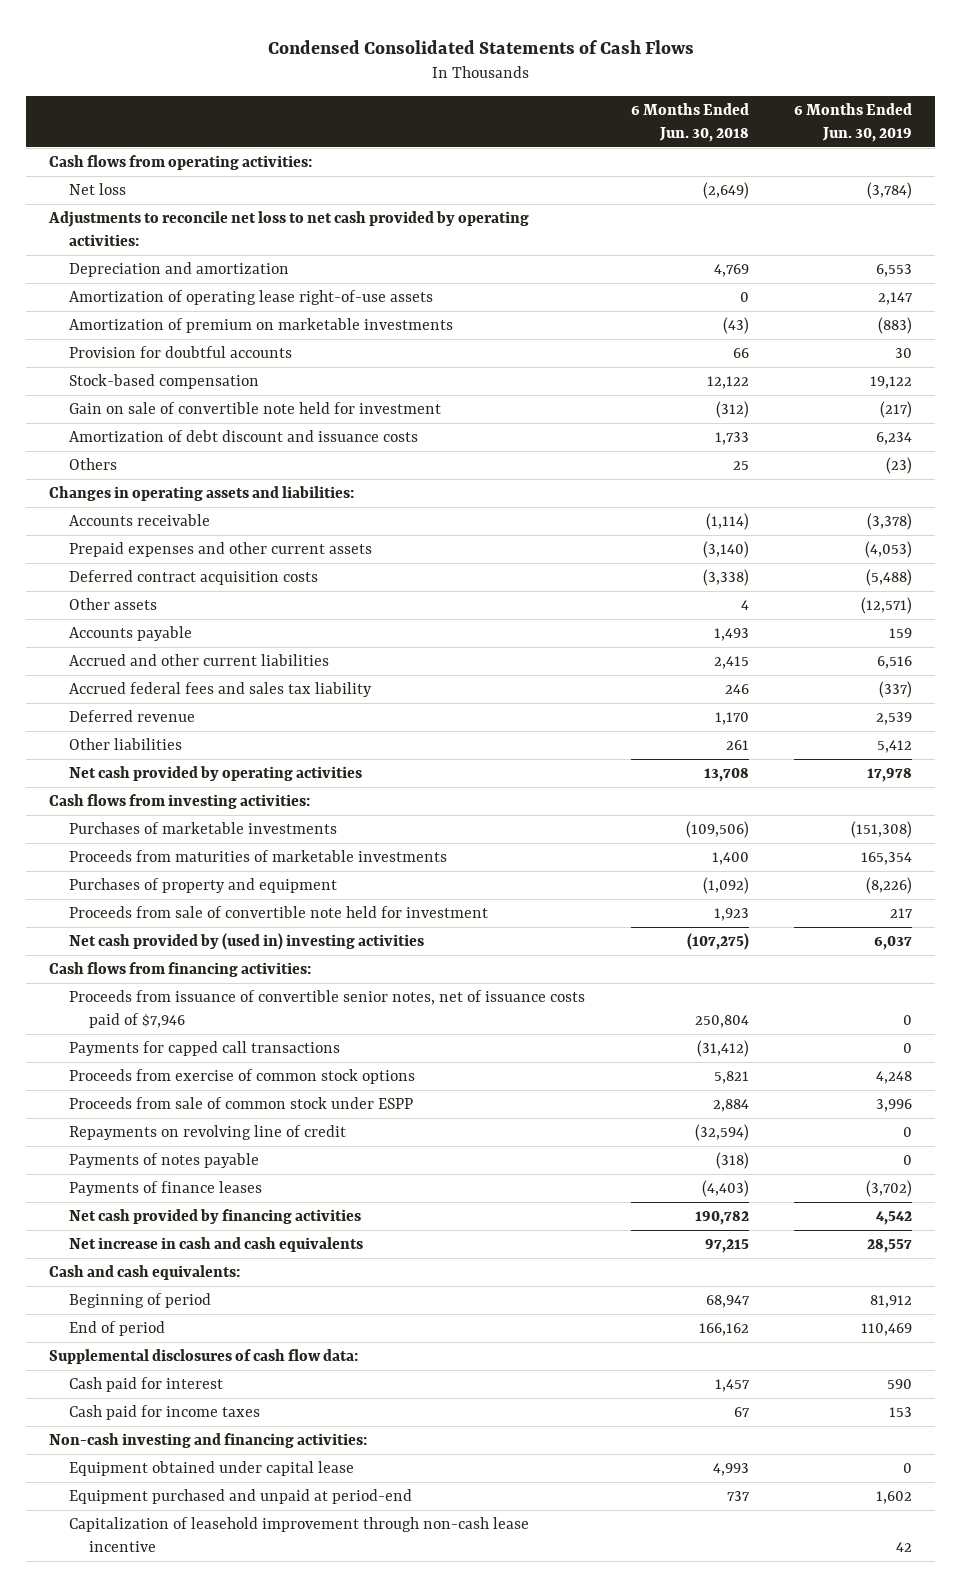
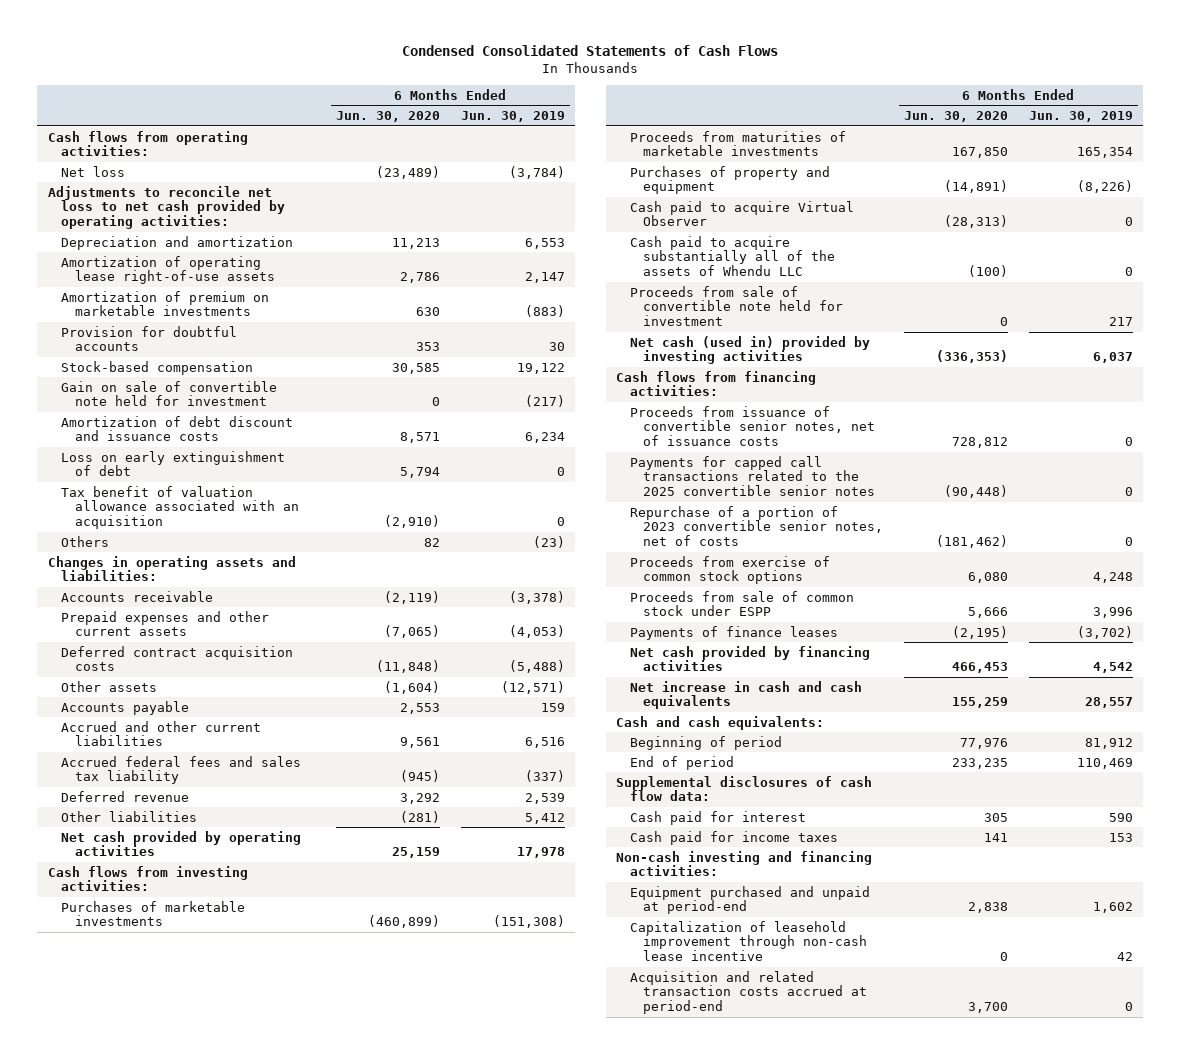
- | 6 Months Ended Jun. 30, 2018 | 6 Months Ended Jun. 30, 2019
+ | 6 Months Ended Jun. 30, 2020 | 6 Months Ended Jun. 30, 2019
+ Loss on early extinguishment of debt | 5,794 | 0
+ Tax benefit of valuation allowance associated with an acquisition | (2,910) | 0
+ Cash paid to acquire Virtual Observer | (28,313) | 0
+ Cash paid to acquire substantially all of the assets of Whendu LLC | (100) | 0
- Net cash provided by (used in) investing activities | (107,275) | 6,037
+ Net cash (used in) provided by investing activities | (336,353) | 6,037
- Proceeds from issuance of convertible senior notes, net of issuance costs paid of $7,946 | 250,804 | 0
- Payments for capped call transactions | (31,412) | 0
+ Proceeds from issuance of convertible senior notes, net of issuance costs | 728,812 | 0
+ Payments for capped call transactions related to the 2025 convertible senior notes | (90,448) | 0
+ Repurchase of a portion of 2023 convertible senior notes, net of costs | (181,462) | 0
- Repayments on revolving line of credit | (32,594) | 0
- Payments of notes payable | (318) | 0
- Equipment obtained under capital lease | 4,993 | 0
+ Acquisition and related transaction costs accrued at period-end | 3,700 | 0

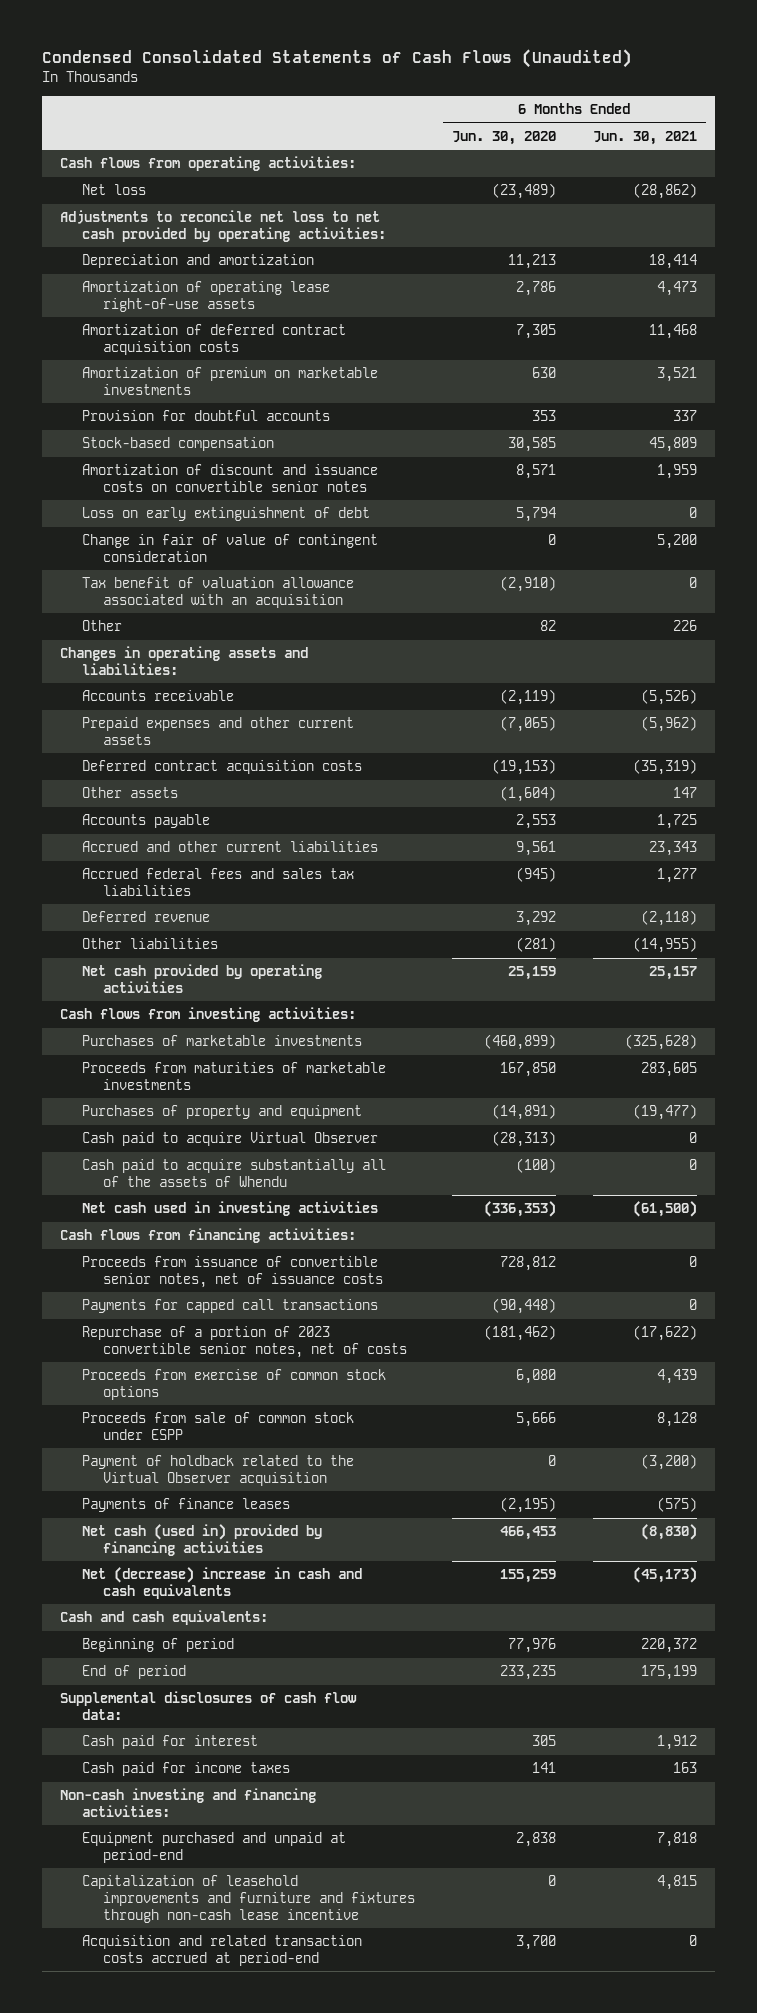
- Condensed Consolidated Statements of Cash Flows
+ Condensed Consolidated Statements of Cash Flows (Unaudited)
- | 6 Months Ended Jun. 30, 2020 | 6 Months Ended Jun. 30, 2019
+ | 6 Months Ended Jun. 30, 2020 | 6 Months Ended Jun. 30, 2021
+ Amortization of deferred contract acquisition costs | 7,305 | 11,468
- Gain on sale of convertible note held for investment | 0 | (217)
- Amortization of debt discount and issuance costs | 8,571 | 6,234
+ Amortization of discount and issuance costs on convertible senior notes | 8,571 | 1,959
+ Change in fair of value of contingent consideration | 0 | 5,200
- Others | 82 | (23)
+ Other | 82 | 226
- Deferred contract acquisition costs | (11,848) | (5,488)
+ Deferred contract acquisition costs | (19,153) | (35,319)
- Accrued federal fees and sales tax liability | (945) | (337)
+ Accrued federal fees and sales tax liabilities | (945) | 1,277
- Cash paid to acquire substantially all of the assets of Whendu LLC | (100) | 0
- Proceeds from sale of convertible note held for investment | 0 | 217
- Net cash (used in) provided by investing activities | (336,353) | 6,037
+ Cash paid to acquire substantially all of the assets of Whendu | (100) | 0
+ Net cash used in investing activities | (336,353) | (61,500)
- Payments for capped call transactions related to the 2025 convertible senior notes | (90,448) | 0
+ Payments for capped call transactions | (90,448) | 0
+ Payment of holdback related to the Virtual Observer acquisition | 0 | (3,200)
- Net cash provided by financing activities | 466,453 | 4,542
- Net increase in cash and cash equivalents | 155,259 | 28,557
+ Net cash (used in) provided by financing activities | 466,453 | (8,830)
+ Net (decrease) increase in cash and cash equivalents | 155,259 | (45,173)
- Capitalization of leasehold improvement through non-cash lease incentive | 0 | 42
+ Capitalization of leasehold improvements and furniture and fixtures through non-cash lease incentive | 0 | 4,815

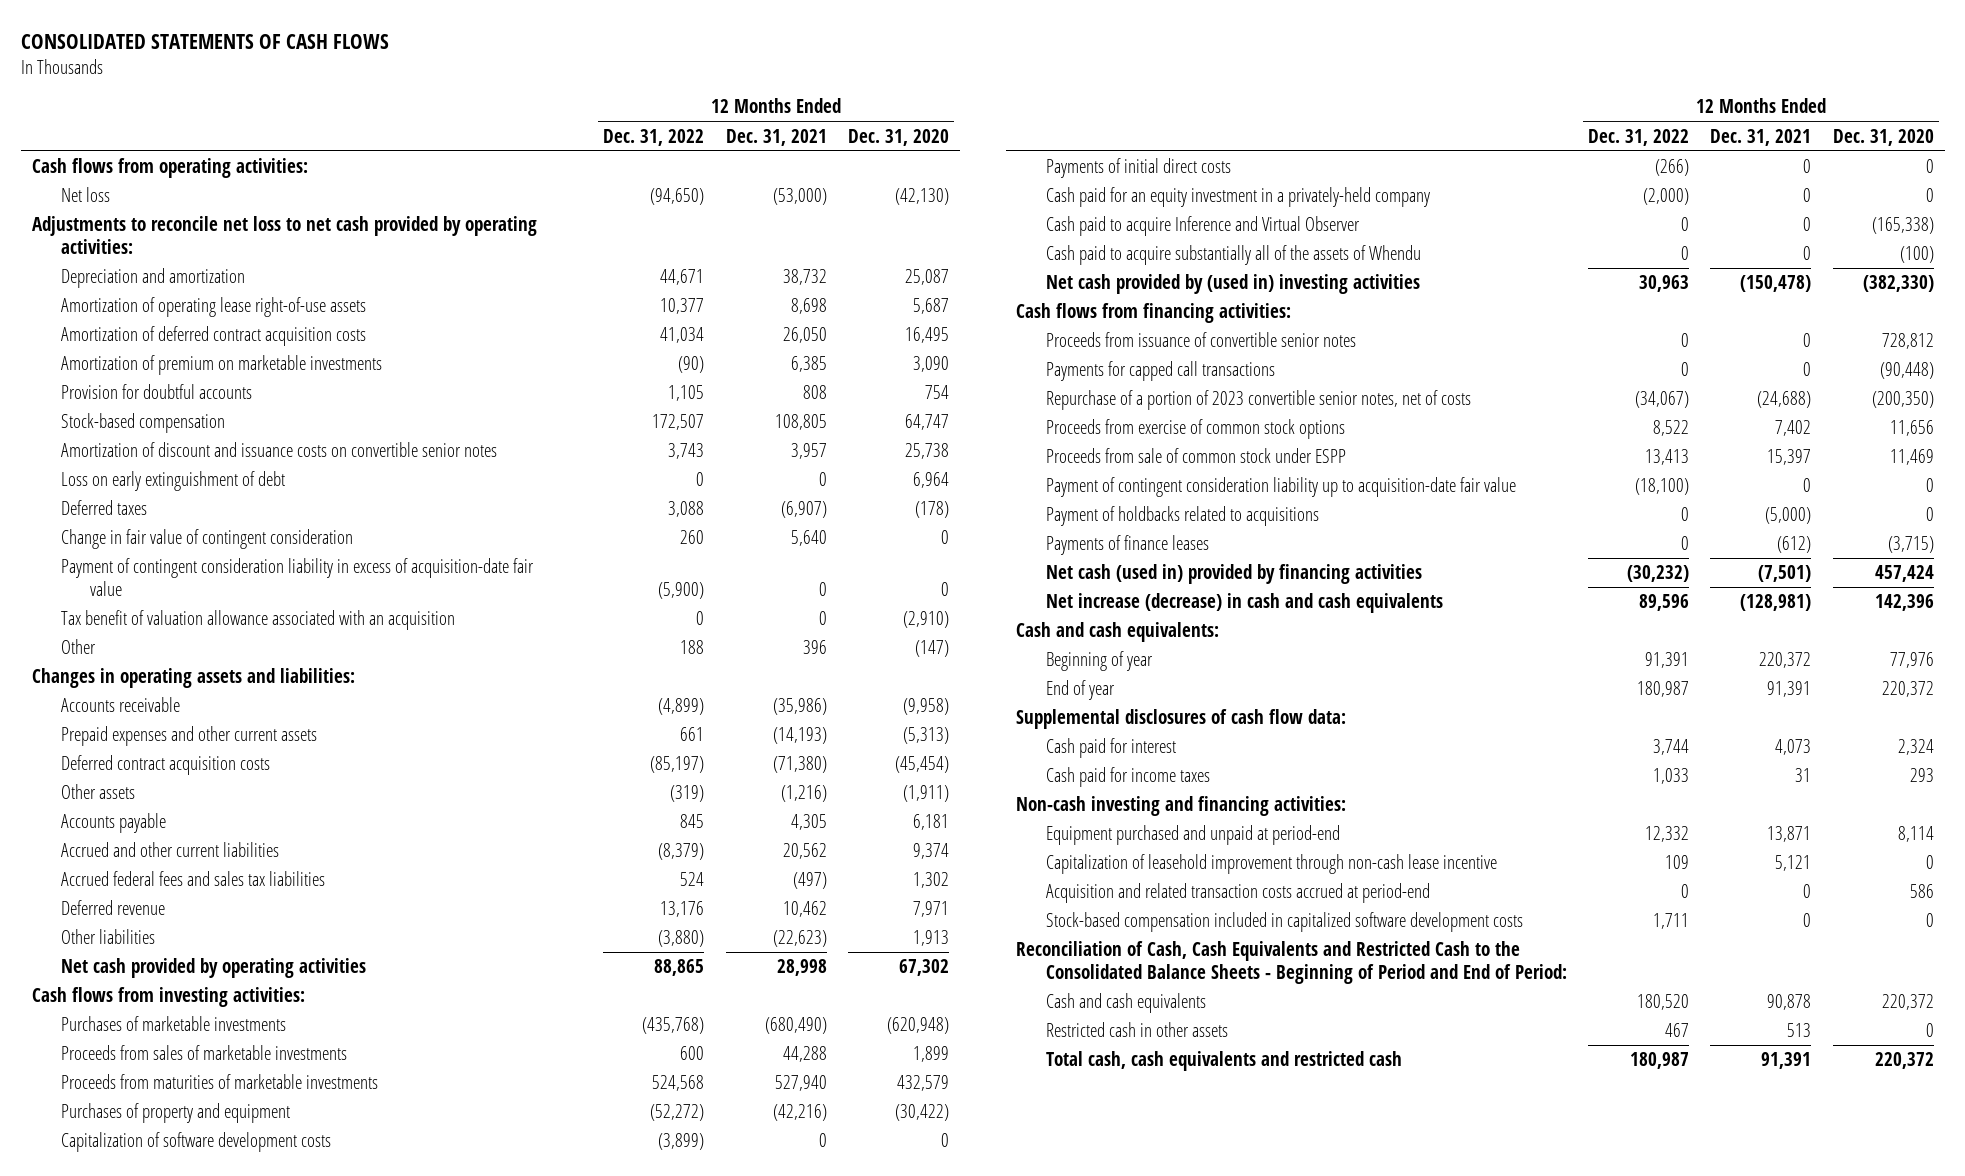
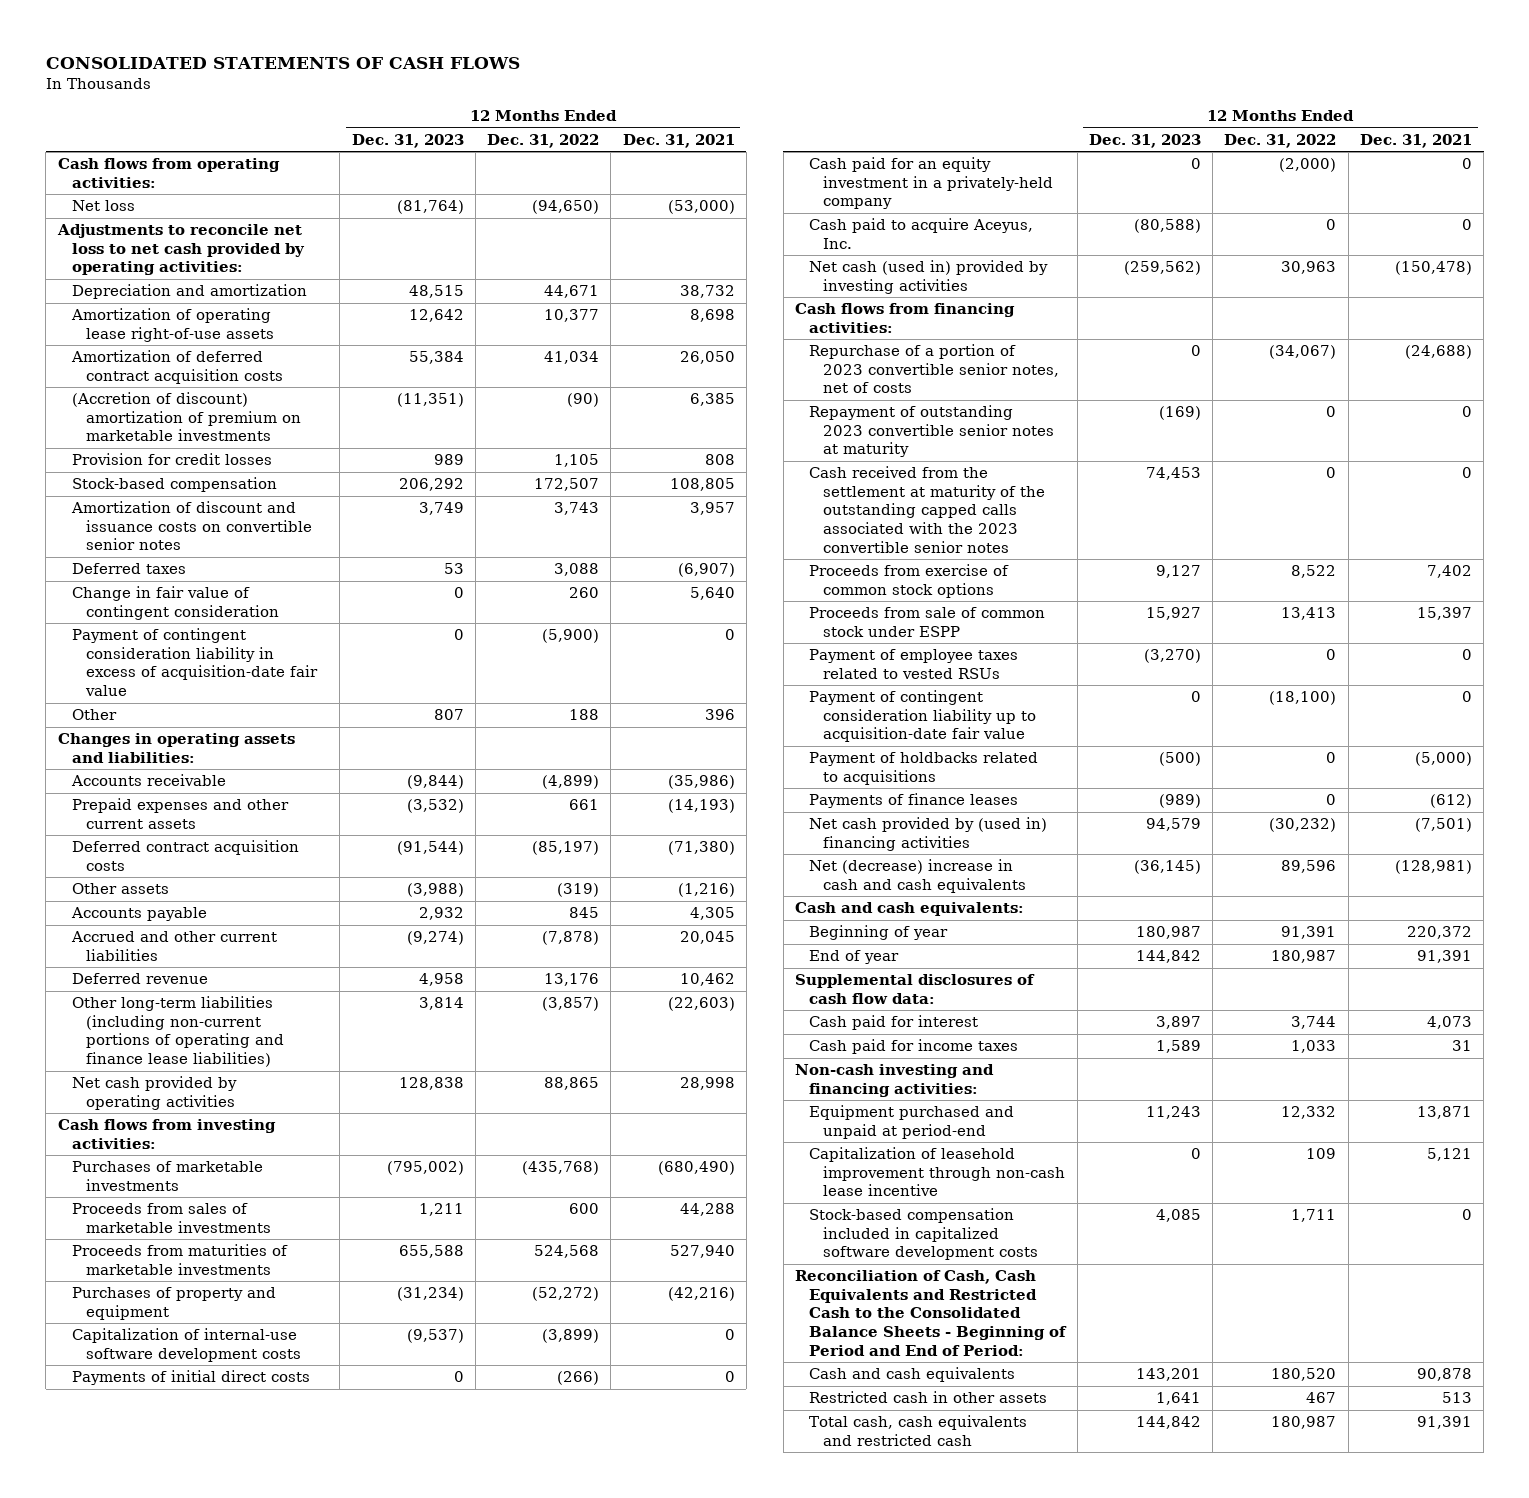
- | 12 Months Ended Dec. 31, 2022 | 12 Months Ended Dec. 31, 2021 | 12 Months Ended Dec. 31, 2020
+ | 12 Months Ended Dec. 31, 2023 | 12 Months Ended Dec. 31, 2022 | 12 Months Ended Dec. 31, 2021
- Amortization of premium on marketable investments | (90) | 6,385 | 3,090
- Provision for doubtful accounts | 1,105 | 808 | 754
+ (Accretion of discount) amortization of premium on marketable investments | (11,351) | (90) | 6,385
+ Provision for credit losses | 989 | 1,105 | 808
- Loss on early extinguishment of debt | 0 | 0 | 6,964
- Tax benefit of valuation allowance associated with an acquisition | 0 | 0 | (2,910)
- Accrued and other current liabilities | (8,379) | 20,562 | 9,374
- Accrued federal fees and sales tax liabilities | 524 | (497) | 1,302
+ Accrued and other current liabilities | (9,274) | (7,878) | 20,045
- Other liabilities | (3,880) | (22,623) | 1,913
+ Other long-term liabilities (including non-current portions of operating and finance lease liabilities) | 3,814 | (3,857) | (22,603)
- Capitalization of software development costs | (3,899) | 0 | 0
+ Capitalization of internal-use software development costs | (9,537) | (3,899) | 0
- Cash paid to acquire Inference and Virtual Observer | 0 | 0 | (165,338)
- Cash paid to acquire substantially all of the assets of Whendu | 0 | 0 | (100)
- Net cash provided by (used in) investing activities | 30,963 | (150,478) | (382,330)
+ Cash paid to acquire Aceyus, Inc. | (80,588) | 0 | 0
+ Net cash (used in) provided by investing activities | (259,562) | 30,963 | (150,478)
- Proceeds from issuance of convertible senior notes | 0 | 0 | 728,812
- Payments for capped call transactions | 0 | 0 | (90,448)
+ Repayment of outstanding 2023 convertible senior notes at maturity | (169) | 0 | 0
+ Cash received from the settlement at maturity of the outstanding capped calls associated with the 2023 convertible senior notes | 74,453 | 0 | 0
+ Payment of employee taxes related to vested RSUs | (3,270) | 0 | 0
- Net cash (used in) provided by financing activities | (30,232) | (7,501) | 457,424
- Net increase (decrease) in cash and cash equivalents | 89,596 | (128,981) | 142,396
+ Net cash provided by (used in) financing activities | 94,579 | (30,232) | (7,501)
+ Net (decrease) increase in cash and cash equivalents | (36,145) | 89,596 | (128,981)
- Acquisition and related transaction costs accrued at period-end | 0 | 0 | 586

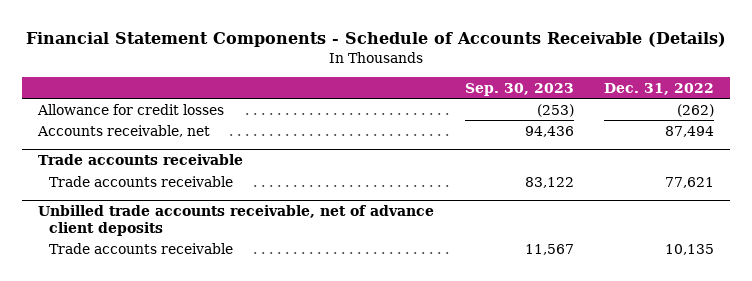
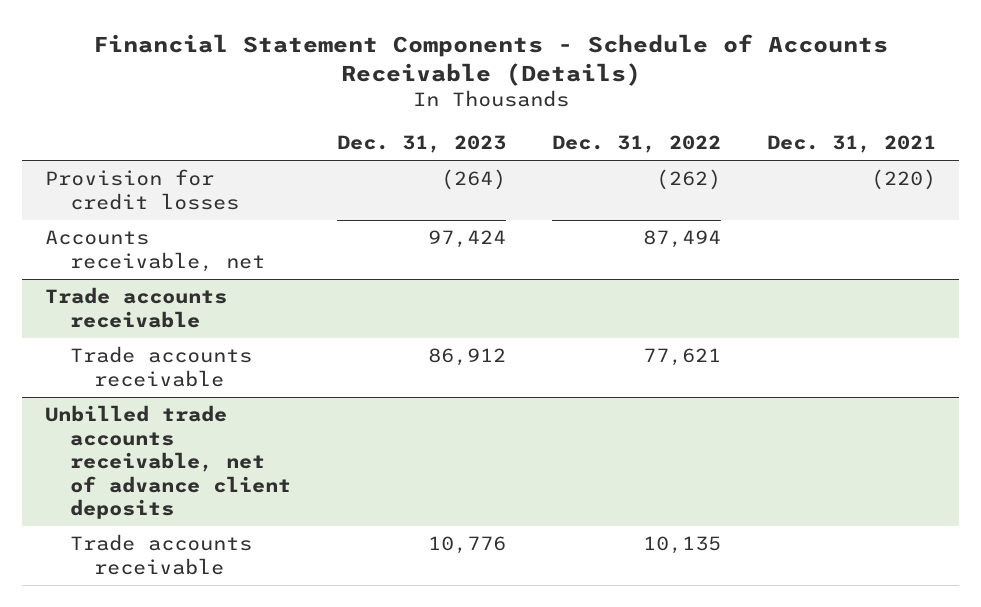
- | Sep. 30, 2023 | Dec. 31, 2022
+ | Dec. 31, 2023 | Dec. 31, 2022 | Dec. 31, 2021
- Allowance for credit losses | (253) | (262)
+ Provision for credit losses | (264) | (262) | (220)

